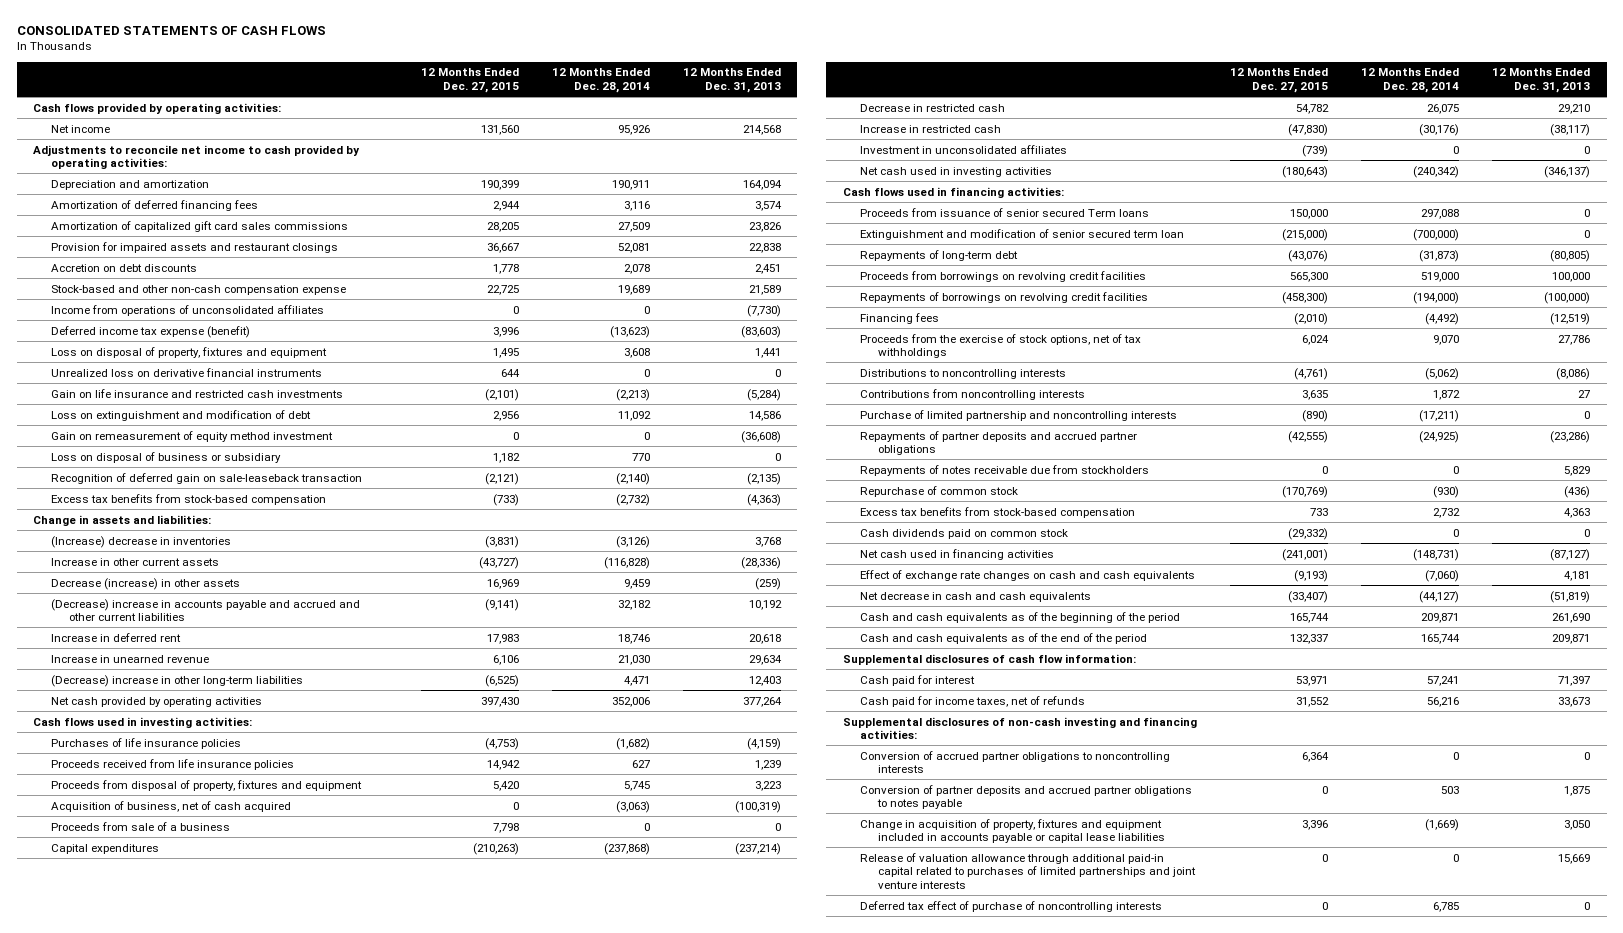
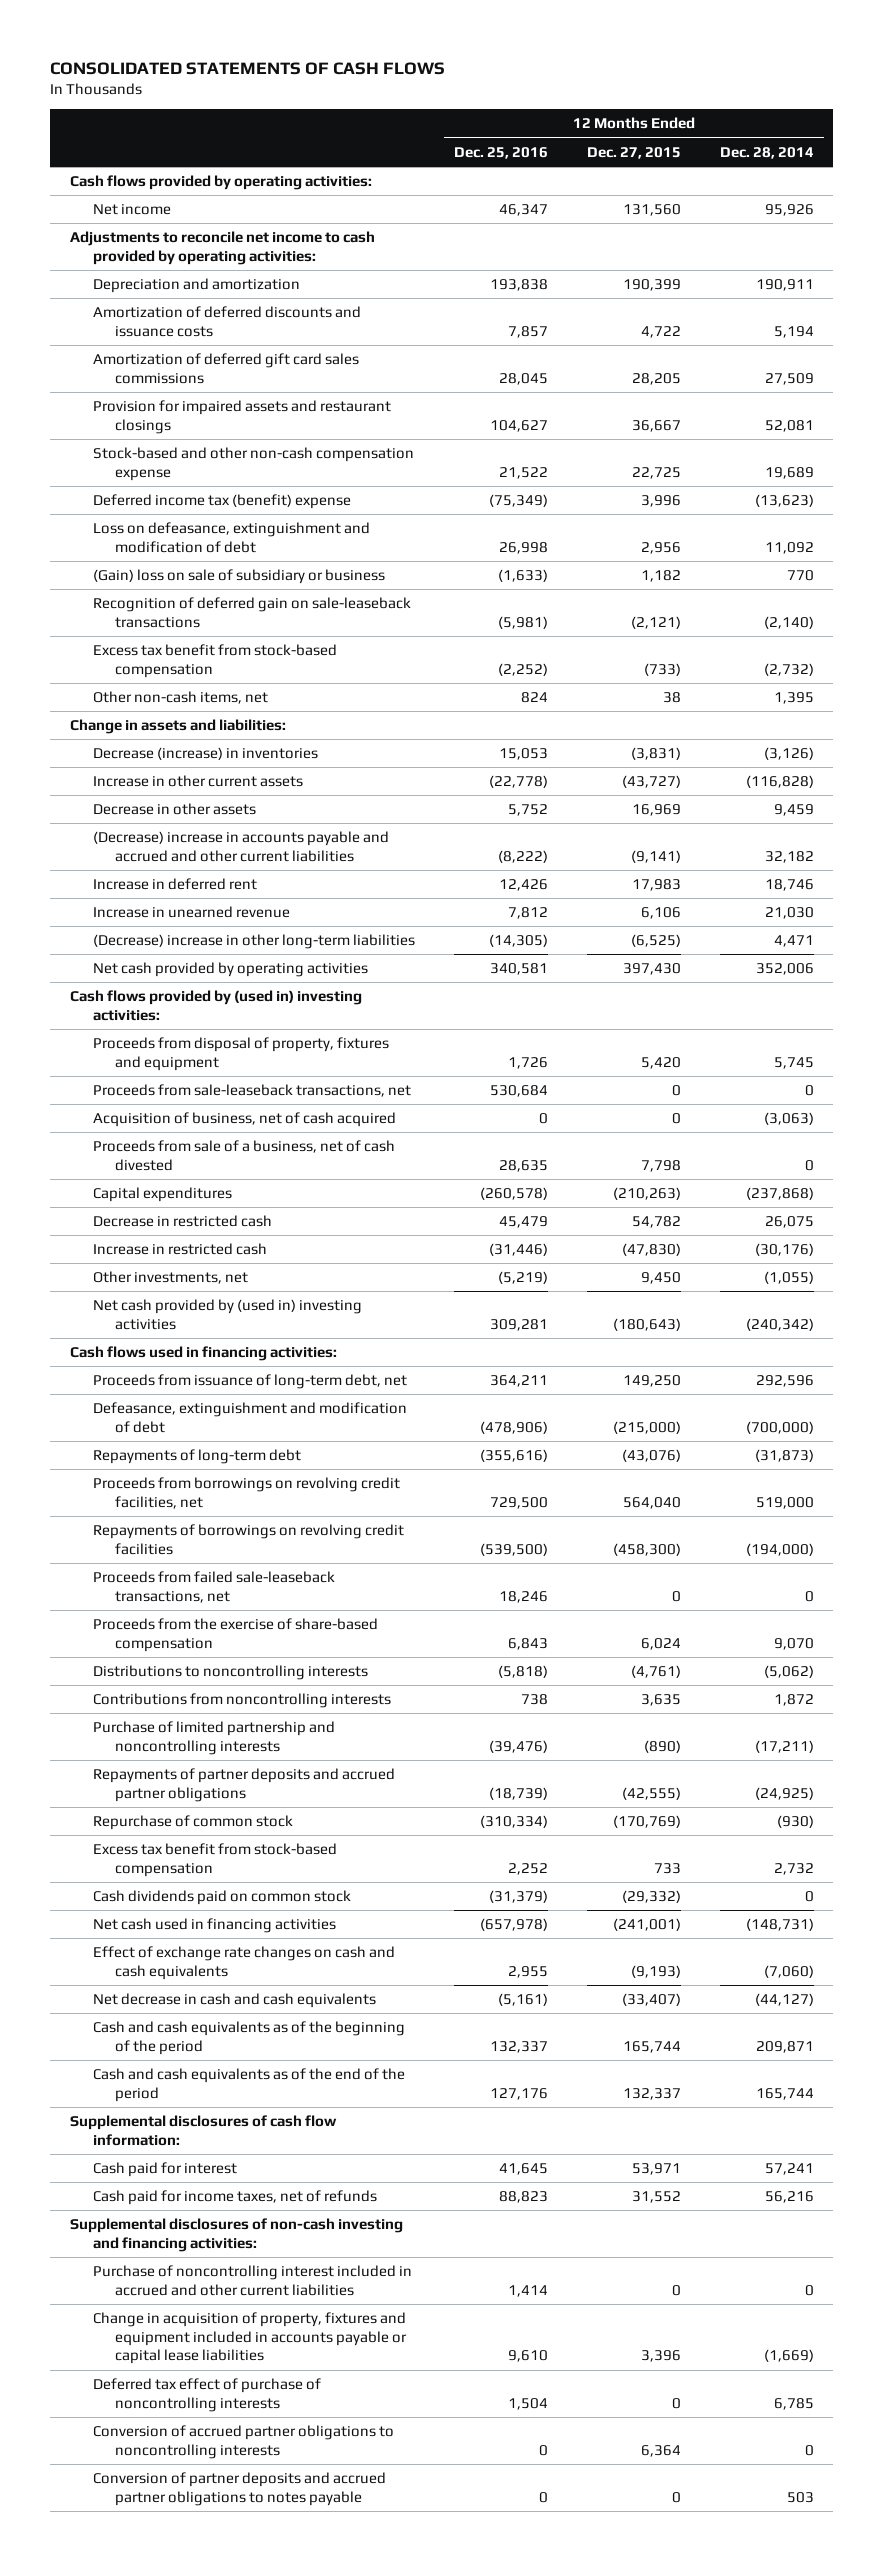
- | 12 Months Ended Dec. 27, 2015 | 12 Months Ended Dec. 28, 2014 | 12 Months Ended Dec. 31, 2013
+ | 12 Months Ended Dec. 25, 2016 | 12 Months Ended Dec. 27, 2015 | 12 Months Ended Dec. 28, 2014
- Amortization of deferred financing fees | 2,944 | 3,116 | 3,574
- Amortization of capitalized gift card sales commissions | 28,205 | 27,509 | 23,826
+ Amortization of deferred discounts and issuance costs | 7,857 | 4,722 | 5,194
+ Amortization of deferred gift card sales commissions | 28,045 | 28,205 | 27,509
- Accretion on debt discounts | 1,778 | 2,078 | 2,451
- Income from operations of unconsolidated affiliates | 0 | 0 | (7,730)
- Deferred income tax expense (benefit) | 3,996 | (13,623) | (83,603)
- Loss on disposal of property, fixtures and equipment | 1,495 | 3,608 | 1,441
- Unrealized loss on derivative financial instruments | 644 | 0 | 0
- Gain on life insurance and restricted cash investments | (2,101) | (2,213) | (5,284)
- Loss on extinguishment and modification of debt | 2,956 | 11,092 | 14,586
- Gain on remeasurement of equity method investment | 0 | 0 | (36,608)
- Loss on disposal of business or subsidiary | 1,182 | 770 | 0
- Recognition of deferred gain on sale-leaseback transaction | (2,121) | (2,140) | (2,135)
- Excess tax benefits from stock-based compensation | (733) | (2,732) | (4,363)
+ Deferred income tax (benefit) expense | (75,349) | 3,996 | (13,623)
+ Loss on defeasance, extinguishment and modification of debt | 26,998 | 2,956 | 11,092
+ (Gain) loss on sale of subsidiary or business | (1,633) | 1,182 | 770
+ Recognition of deferred gain on sale-leaseback transactions | (5,981) | (2,121) | (2,140)
+ Excess tax benefit from stock-based compensation | (2,252) | (733) | (2,732)
+ Other non-cash items, net | 824 | 38 | 1,395
- (Increase) decrease in inventories | (3,831) | (3,126) | 3,768
+ Decrease (increase) in inventories | 15,053 | (3,831) | (3,126)
- Decrease (increase) in other assets | 16,969 | 9,459 | (259)
+ Decrease in other assets | 5,752 | 16,969 | 9,459
- Cash flows used in investing activities:
- Purchases of life insurance policies | (4,753) | (1,682) | (4,159)
- Proceeds received from life insurance policies | 14,942 | 627 | 1,239
+ Cash flows provided by (used in) investing activities:
+ Proceeds from sale-leaseback transactions, net | 530,684 | 0 | 0
- Proceeds from sale of a business | 7,798 | 0 | 0
+ Proceeds from sale of a business, net of cash divested | 28,635 | 7,798 | 0
- Investment in unconsolidated affiliates | (739) | 0 | 0
- Net cash used in investing activities | (180,643) | (240,342) | (346,137)
+ Other investments, net | (5,219) | 9,450 | (1,055)
+ Net cash provided by (used in) investing activities | 309,281 | (180,643) | (240,342)
- Proceeds from issuance of senior secured Term loans | 150,000 | 297,088 | 0
- Extinguishment and modification of senior secured term loan | (215,000) | (700,000) | 0
+ Proceeds from issuance of long-term debt, net | 364,211 | 149,250 | 292,596
+ Defeasance, extinguishment and modification of debt | (478,906) | (215,000) | (700,000)
- Proceeds from borrowings on revolving credit facilities | 565,300 | 519,000 | 100,000
+ Proceeds from borrowings on revolving credit facilities, net | 729,500 | 564,040 | 519,000
- Financing fees | (2,010) | (4,492) | (12,519)
- Proceeds from the exercise of stock options, net of tax withholdings | 6,024 | 9,070 | 27,786
+ Proceeds from failed sale-leaseback transactions, net | 18,246 | 0 | 0
+ Proceeds from the exercise of share-based compensation | 6,843 | 6,024 | 9,070
- Repayments of notes receivable due from stockholders | 0 | 0 | 5,829
- Excess tax benefits from stock-based compensation | 733 | 2,732 | 4,363
+ Excess tax benefit from stock-based compensation | 2,252 | 733 | 2,732
+ Purchase of noncontrolling interest included in accrued and other current liabilities | 1,414 | 0 | 0
- Release of valuation allowance through additional paid-in capital related to purchases of limited partnerships and joint venture interests | 0 | 0 | 15,669
moved down: Conversion of accrued partner obligations to noncontrolling interests | 0 | 6,364 | 0
moved down: Conversion of partner deposits and accrued partner obligations to notes payable | 0 | 0 | 503

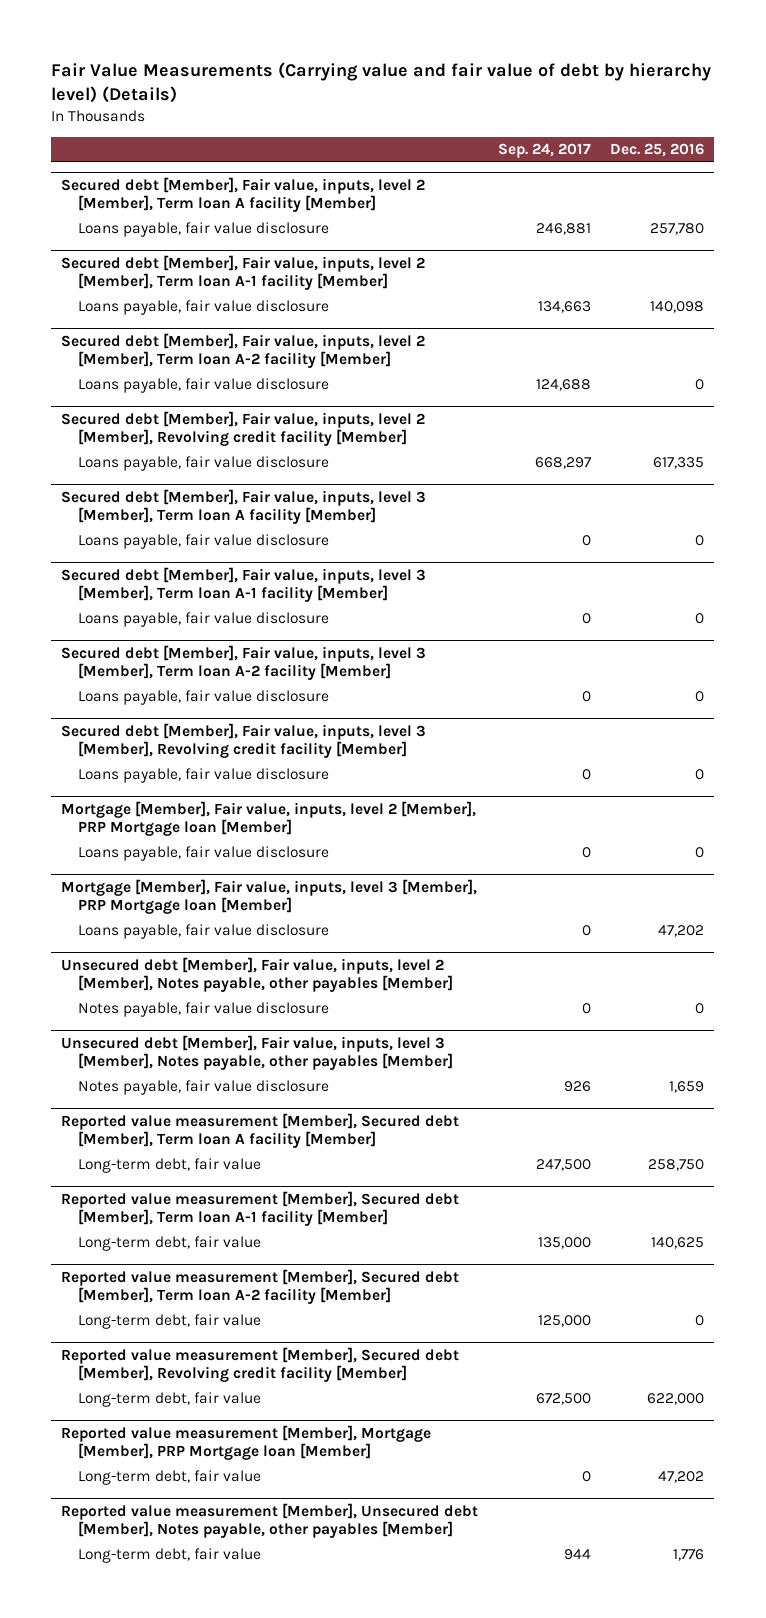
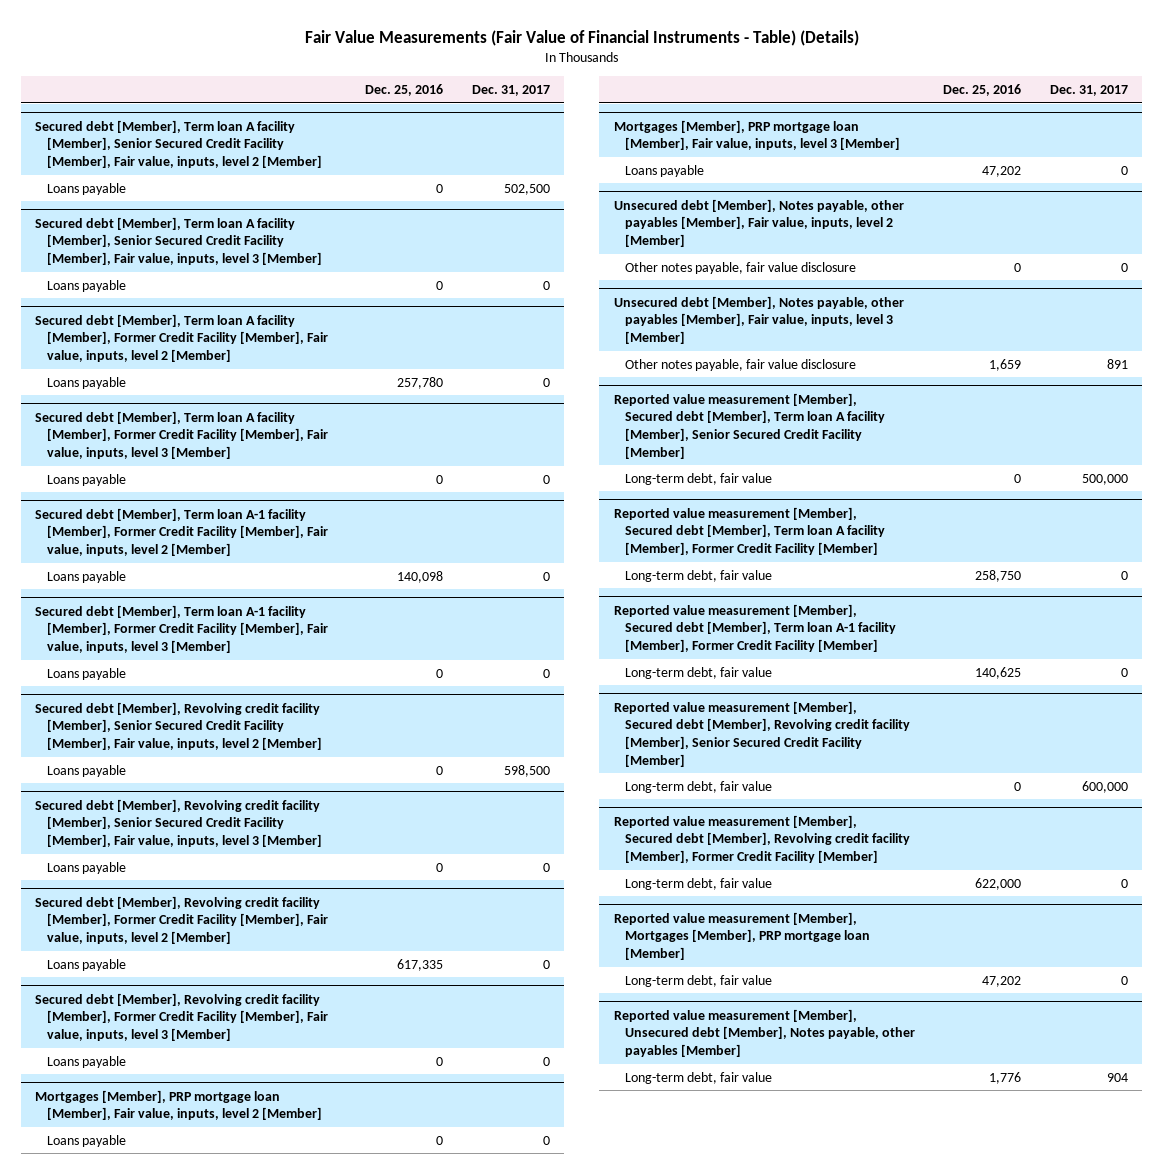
- Fair Value Measurements (Carrying value and fair value of debt by hierarchy level) (Details)
+ Fair Value Measurements (Fair Value of Financial Instruments - Table) (Details)
- | Sep. 24, 2017 | Dec. 25, 2016
+ | Dec. 25, 2016 | Dec. 31, 2017
- Secured debt [Member], Fair value, inputs, level 2 [Member], Term loan A facility [Member]
- Loans payable, fair value disclosure | 246,881 | 257,780
- Secured debt [Member], Fair value, inputs, level 2 [Member], Term loan A-1 facility [Member]
- Loans payable, fair value disclosure | 134,663 | 140,098
- Secured debt [Member], Fair value, inputs, level 2 [Member], Term loan A-2 facility [Member]
- Loans payable, fair value disclosure | 124,688 | 0
- Secured debt [Member], Fair value, inputs, level 2 [Member], Revolving credit facility [Member]
- Loans payable, fair value disclosure | 668,297 | 617,335
- Secured debt [Member], Fair value, inputs, level 3 [Member], Term loan A facility [Member]
- Loans payable, fair value disclosure | 0 | 0
- Secured debt [Member], Fair value, inputs, level 3 [Member], Term loan A-1 facility [Member]
- Loans payable, fair value disclosure | 0 | 0
- Secured debt [Member], Fair value, inputs, level 3 [Member], Term loan A-2 facility [Member]
- Loans payable, fair value disclosure | 0 | 0
- Secured debt [Member], Fair value, inputs, level 3 [Member], Revolving credit facility [Member]
- Loans payable, fair value disclosure | 0 | 0
- Mortgage [Member], Fair value, inputs, level 2 [Member], PRP Mortgage loan [Member]
- Loans payable, fair value disclosure | 0 | 0
- Mortgage [Member], Fair value, inputs, level 3 [Member], PRP Mortgage loan [Member]
- Loans payable, fair value disclosure | 0 | 47,202
- Unsecured debt [Member], Fair value, inputs, level 2 [Member], Notes payable, other payables [Member]
- Notes payable, fair value disclosure | 0 | 0
- Unsecured debt [Member], Fair value, inputs, level 3 [Member], Notes payable, other payables [Member]
- Notes payable, fair value disclosure | 926 | 1,659
- Reported value measurement [Member], Secured debt [Member], Term loan A facility [Member]
+ Secured debt [Member], Term loan A facility [Member], Senior Secured Credit Facility [Member], Fair value, inputs, level 2 [Member]
+ Loans payable | 0 | 502,500
+ Secured debt [Member], Term loan A facility [Member], Senior Secured Credit Facility [Member], Fair value, inputs, level 3 [Member]
+ Loans payable | 0 | 0
+ Secured debt [Member], Term loan A facility [Member], Former Credit Facility [Member], Fair value, inputs, level 2 [Member]
+ Loans payable | 257,780 | 0
+ Secured debt [Member], Term loan A facility [Member], Former Credit Facility [Member], Fair value, inputs, level 3 [Member]
+ Loans payable | 0 | 0
+ Secured debt [Member], Term loan A-1 facility [Member], Former Credit Facility [Member], Fair value, inputs, level 2 [Member]
+ Loans payable | 140,098 | 0
+ Secured debt [Member], Term loan A-1 facility [Member], Former Credit Facility [Member], Fair value, inputs, level 3 [Member]
+ Loans payable | 0 | 0
+ Secured debt [Member], Revolving credit facility [Member], Senior Secured Credit Facility [Member], Fair value, inputs, level 2 [Member]
+ Loans payable | 0 | 598,500
+ Secured debt [Member], Revolving credit facility [Member], Senior Secured Credit Facility [Member], Fair value, inputs, level 3 [Member]
+ Loans payable | 0 | 0
+ Secured debt [Member], Revolving credit facility [Member], Former Credit Facility [Member], Fair value, inputs, level 2 [Member]
+ Loans payable | 617,335 | 0
+ Secured debt [Member], Revolving credit facility [Member], Former Credit Facility [Member], Fair value, inputs, level 3 [Member]
+ Loans payable | 0 | 0
+ Mortgages [Member], PRP mortgage loan [Member], Fair value, inputs, level 2 [Member]
+ Loans payable | 0 | 0
+ Mortgages [Member], PRP mortgage loan [Member], Fair value, inputs, level 3 [Member]
+ Loans payable | 47,202 | 0
+ Unsecured debt [Member], Notes payable, other payables [Member], Fair value, inputs, level 2 [Member]
+ Other notes payable, fair value disclosure | 0 | 0
+ Unsecured debt [Member], Notes payable, other payables [Member], Fair value, inputs, level 3 [Member]
+ Other notes payable, fair value disclosure | 1,659 | 891
+ Reported value measurement [Member], Secured debt [Member], Term loan A facility [Member], Senior Secured Credit Facility [Member]
+ Long-term debt, fair value | 0 | 500,000
+ Reported value measurement [Member], Secured debt [Member], Term loan A facility [Member], Former Credit Facility [Member]
- Reported value measurement [Member], Secured debt [Member], Term loan A-1 facility [Member]
+ Reported value measurement [Member], Secured debt [Member], Term loan A-1 facility [Member], Former Credit Facility [Member]
- Reported value measurement [Member], Secured debt [Member], Term loan A-2 facility [Member]
+ Reported value measurement [Member], Secured debt [Member], Revolving credit facility [Member], Senior Secured Credit Facility [Member]
- Reported value measurement [Member], Secured debt [Member], Revolving credit facility [Member]
+ Reported value measurement [Member], Secured debt [Member], Revolving credit facility [Member], Former Credit Facility [Member]
- Reported value measurement [Member], Mortgage [Member], PRP Mortgage loan [Member]
+ Reported value measurement [Member], Mortgages [Member], PRP mortgage loan [Member]

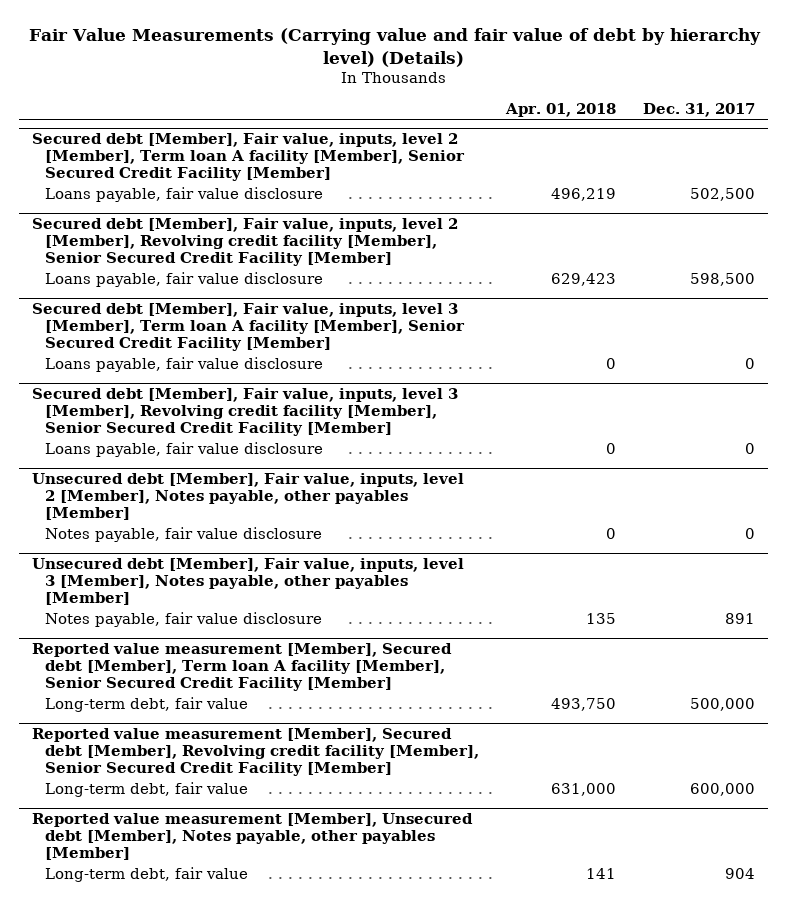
- Fair Value Measurements (Fair Value of Financial Instruments - Table) (Details)
+ Fair Value Measurements (Carrying value and fair value of debt by hierarchy level) (Details)
- | Dec. 25, 2016 | Dec. 31, 2017
+ | Apr. 01, 2018 | Dec. 31, 2017
- Secured debt [Member], Term loan A facility [Member], Senior Secured Credit Facility [Member], Fair value, inputs, level 2 [Member]
- Loans payable | 0 | 502,500
- Secured debt [Member], Term loan A facility [Member], Senior Secured Credit Facility [Member], Fair value, inputs, level 3 [Member]
- Loans payable | 0 | 0
- Secured debt [Member], Term loan A facility [Member], Former Credit Facility [Member], Fair value, inputs, level 2 [Member]
- Loans payable | 257,780 | 0
- Secured debt [Member], Term loan A facility [Member], Former Credit Facility [Member], Fair value, inputs, level 3 [Member]
- Loans payable | 0 | 0
- Secured debt [Member], Term loan A-1 facility [Member], Former Credit Facility [Member], Fair value, inputs, level 2 [Member]
- Loans payable | 140,098 | 0
- Secured debt [Member], Term loan A-1 facility [Member], Former Credit Facility [Member], Fair value, inputs, level 3 [Member]
- Loans payable | 0 | 0
- Secured debt [Member], Revolving credit facility [Member], Senior Secured Credit Facility [Member], Fair value, inputs, level 2 [Member]
- Loans payable | 0 | 598,500
- Secured debt [Member], Revolving credit facility [Member], Senior Secured Credit Facility [Member], Fair value, inputs, level 3 [Member]
- Loans payable | 0 | 0
- Secured debt [Member], Revolving credit facility [Member], Former Credit Facility [Member], Fair value, inputs, level 2 [Member]
- Loans payable | 617,335 | 0
- Secured debt [Member], Revolving credit facility [Member], Former Credit Facility [Member], Fair value, inputs, level 3 [Member]
- Loans payable | 0 | 0
- Mortgages [Member], PRP mortgage loan [Member], Fair value, inputs, level 2 [Member]
- Loans payable | 0 | 0
- Mortgages [Member], PRP mortgage loan [Member], Fair value, inputs, level 3 [Member]
- Loans payable | 47,202 | 0
- Unsecured debt [Member], Notes payable, other payables [Member], Fair value, inputs, level 2 [Member]
- Other notes payable, fair value disclosure | 0 | 0
- Unsecured debt [Member], Notes payable, other payables [Member], Fair value, inputs, level 3 [Member]
- Other notes payable, fair value disclosure | 1,659 | 891
+ Secured debt [Member], Fair value, inputs, level 2 [Member], Term loan A facility [Member], Senior Secured Credit Facility [Member]
+ Loans payable, fair value disclosure | 496,219 | 502,500
+ Secured debt [Member], Fair value, inputs, level 2 [Member], Revolving credit facility [Member], Senior Secured Credit Facility [Member]
+ Loans payable, fair value disclosure | 629,423 | 598,500
+ Secured debt [Member], Fair value, inputs, level 3 [Member], Term loan A facility [Member], Senior Secured Credit Facility [Member]
+ Loans payable, fair value disclosure | 0 | 0
+ Secured debt [Member], Fair value, inputs, level 3 [Member], Revolving credit facility [Member], Senior Secured Credit Facility [Member]
+ Loans payable, fair value disclosure | 0 | 0
+ Unsecured debt [Member], Fair value, inputs, level 2 [Member], Notes payable, other payables [Member]
+ Notes payable, fair value disclosure | 0 | 0
+ Unsecured debt [Member], Fair value, inputs, level 3 [Member], Notes payable, other payables [Member]
+ Notes payable, fair value disclosure | 135 | 891
- Reported value measurement [Member], Secured debt [Member], Term loan A facility [Member], Former Credit Facility [Member]
- Long-term debt, fair value | 258,750 | 0
- Reported value measurement [Member], Secured debt [Member], Term loan A-1 facility [Member], Former Credit Facility [Member]
- Long-term debt, fair value | 140,625 | 0
- Reported value measurement [Member], Secured debt [Member], Revolving credit facility [Member], Former Credit Facility [Member]
- Long-term debt, fair value | 622,000 | 0
- Reported value measurement [Member], Mortgages [Member], PRP mortgage loan [Member]
- Long-term debt, fair value | 47,202 | 0

